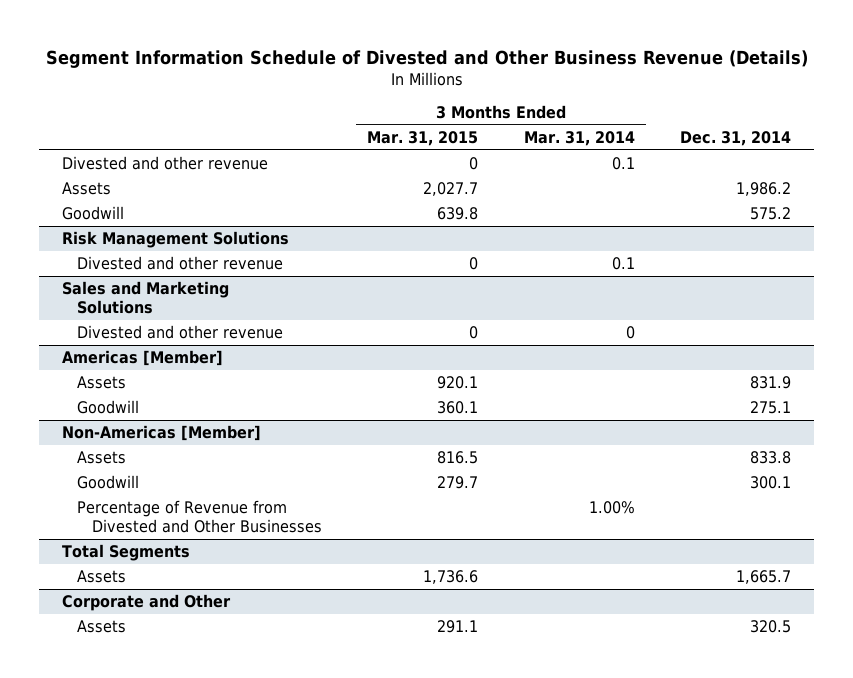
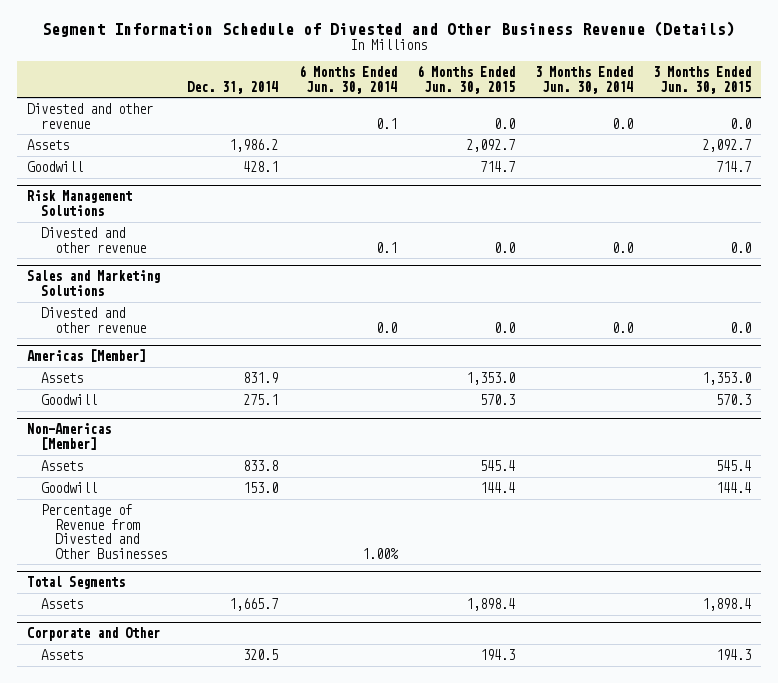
- | 3 Months Ended Mar. 31, 2015 | 3 Months Ended Mar. 31, 2014 | Dec. 31, 2014
+ | Dec. 31, 2014 | 6 Months Ended Jun. 30, 2014 | 6 Months Ended Jun. 30, 2015 | 3 Months Ended Jun. 30, 2014 | 3 Months Ended Jun. 30, 2015
- Goodwill | 639.8 | | 575.2
+ Goodwill | 428.1 | | 714.7 | | 714.7
@ Non-Americas [Member]
- Goodwill | 279.7 | | 300.1
+ Goodwill | 153.0 | | 144.4 | | 144.4

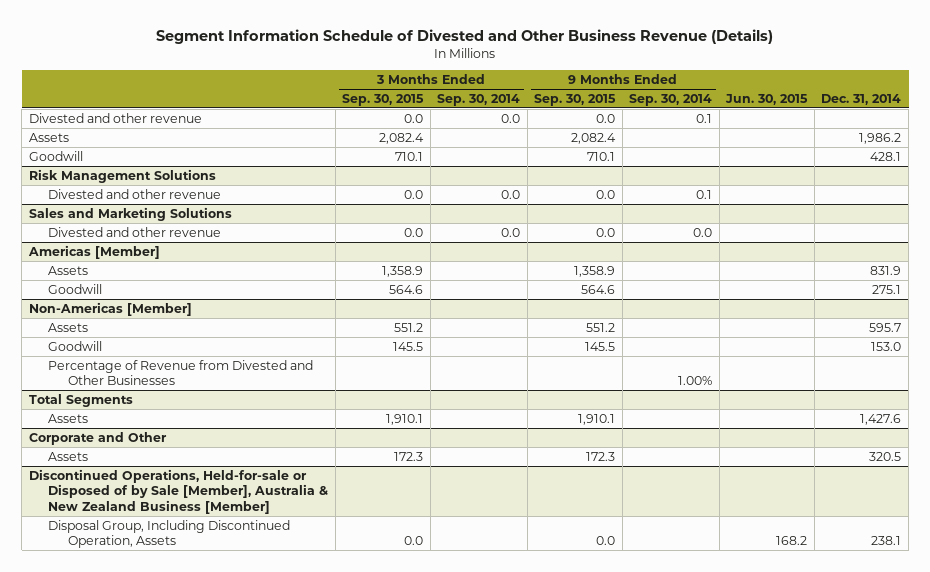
- | Dec. 31, 2014 | 6 Months Ended Jun. 30, 2014 | 6 Months Ended Jun. 30, 2015 | 3 Months Ended Jun. 30, 2014 | 3 Months Ended Jun. 30, 2015
+ | 3 Months Ended Sep. 30, 2015 | 3 Months Ended Sep. 30, 2014 | 9 Months Ended Sep. 30, 2015 | 9 Months Ended Sep. 30, 2014 | Jun. 30, 2015 | Dec. 31, 2014
@ Non-Americas [Member]
- Assets | 833.8 | | 545.4 | | 545.4
+ Assets | 551.2 | | 551.2 | | | 595.7
@ Total Segments
- Assets | 1,665.7 | | 1,898.4 | | 1,898.4
+ Assets | 1,910.1 | | 1,910.1 | | | 1,427.6
+ Discontinued Operations, Held-for-sale or Disposed of by Sale [Member], Australia & New Zealand Business [Member]
+ Disposal Group, Including Discontinued Operation, Assets | 0.0 | | 0.0 | | 168.2 | 238.1

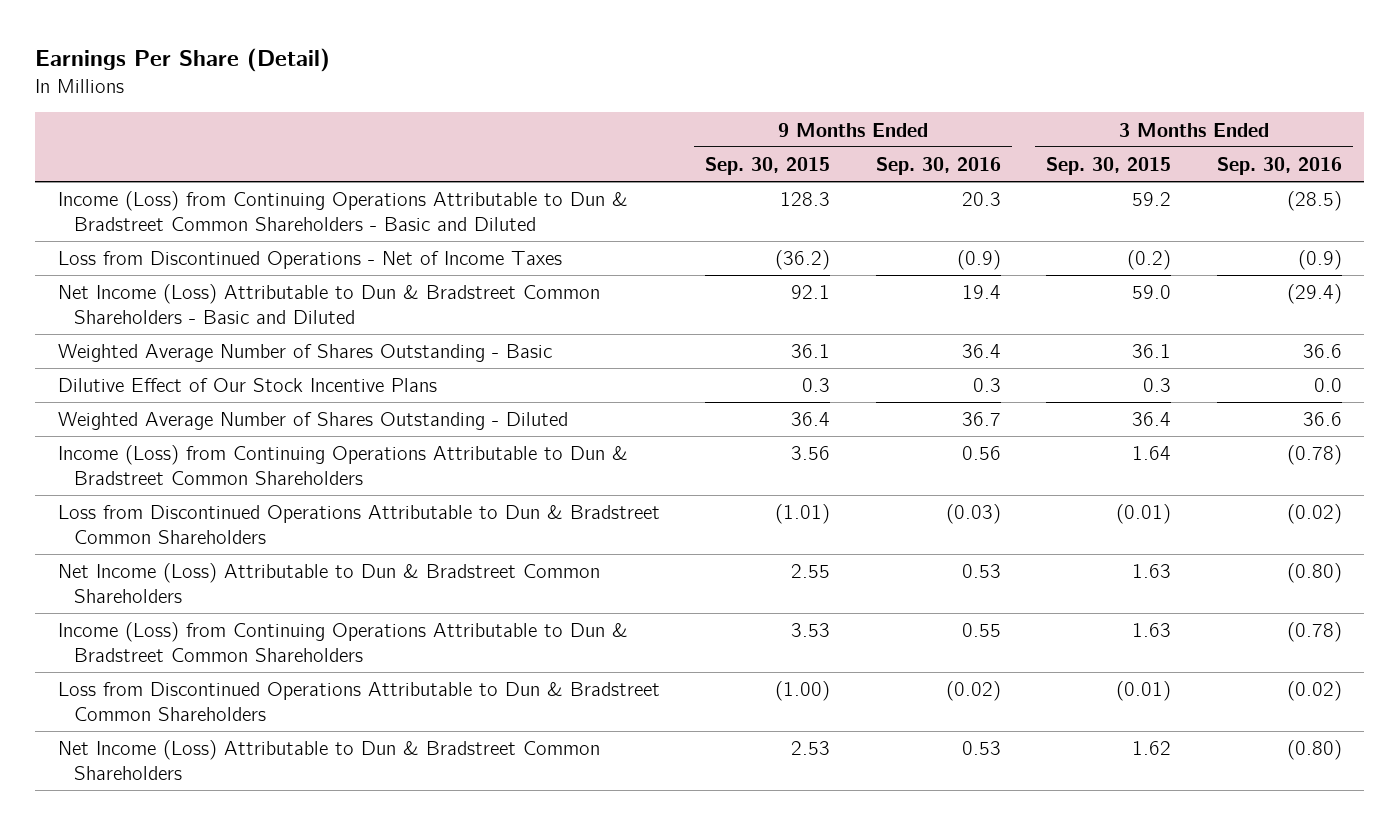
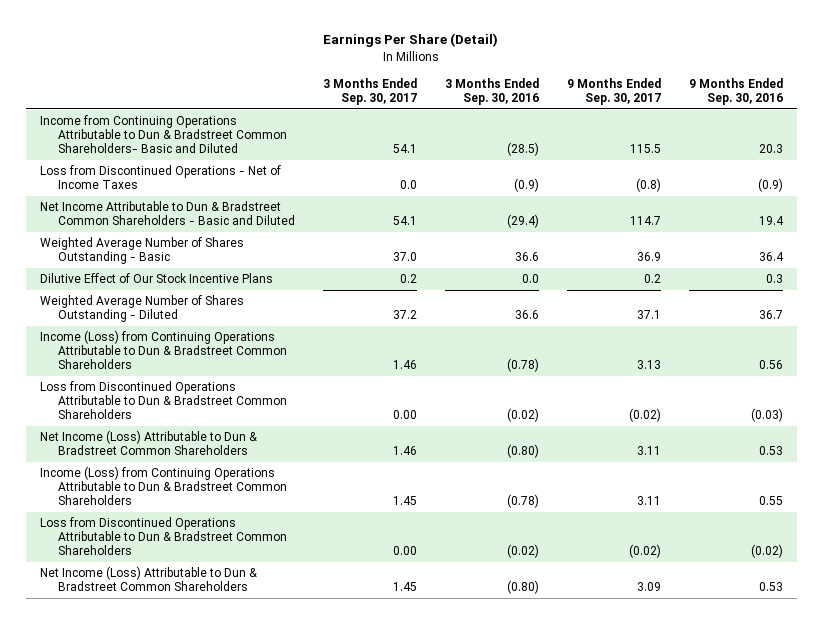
- | 9 Months Ended Sep. 30, 2015 | 9 Months Ended Sep. 30, 2016 | 3 Months Ended Sep. 30, 2015 | 3 Months Ended Sep. 30, 2016
+ | 3 Months Ended Sep. 30, 2017 | 3 Months Ended Sep. 30, 2016 | 9 Months Ended Sep. 30, 2017 | 9 Months Ended Sep. 30, 2016
- Income (Loss) from Continuing Operations Attributable to Dun & Bradstreet Common Shareholders - Basic and Diluted | 128.3 | 20.3 | 59.2 | (28.5)
+ Income from Continuing Operations Attributable to Dun & Bradstreet Common Shareholders- Basic and Diluted | 54.1 | (28.5) | 115.5 | 20.3
- Net Income (Loss) Attributable to Dun & Bradstreet Common Shareholders - Basic and Diluted | 92.1 | 19.4 | 59.0 | (29.4)
+ Net Income Attributable to Dun & Bradstreet Common Shareholders - Basic and Diluted | 54.1 | (29.4) | 114.7 | 19.4

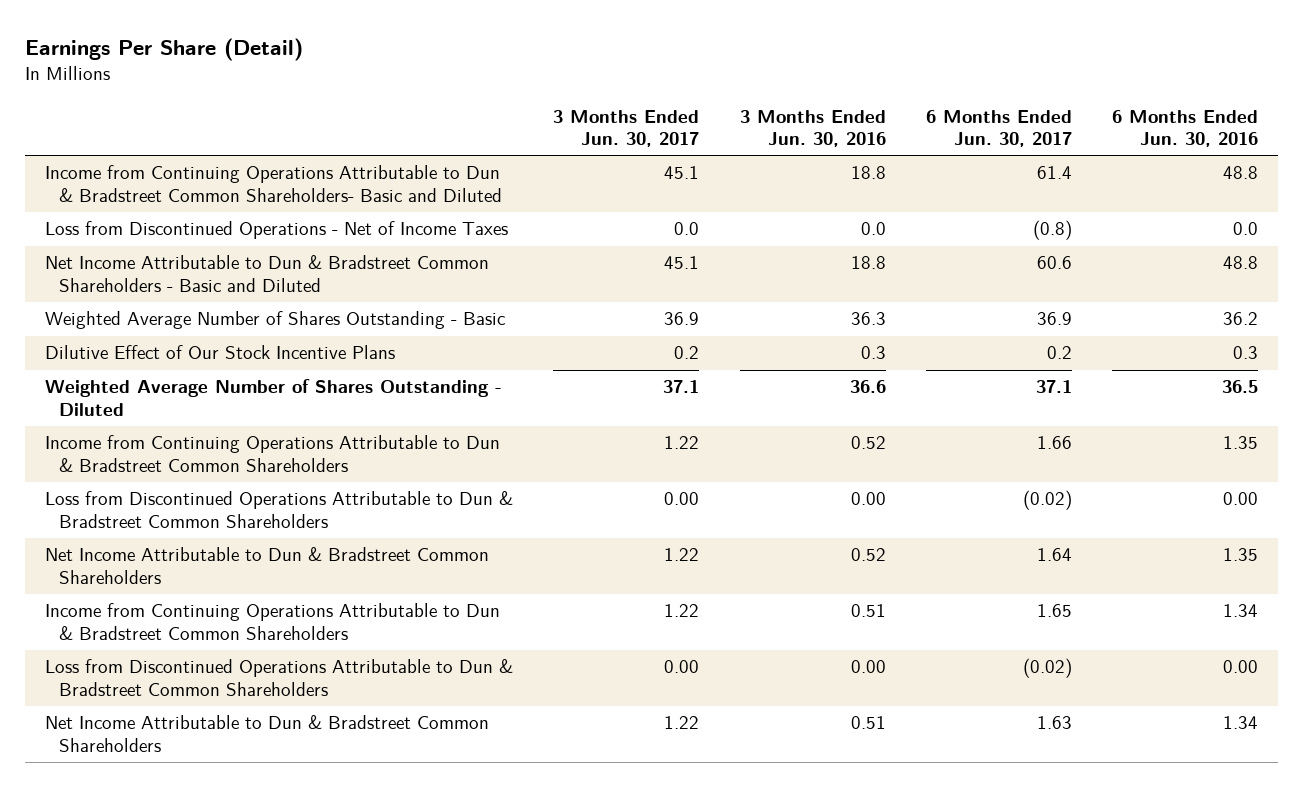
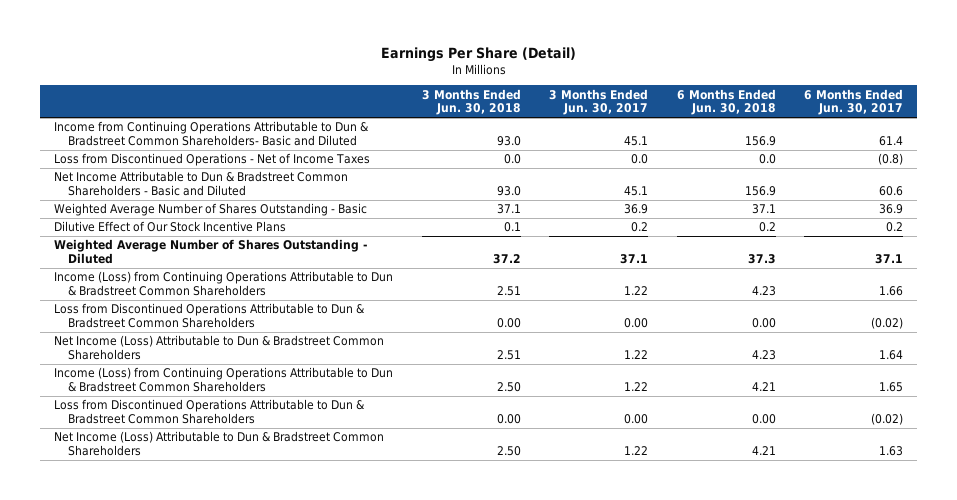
- | 3 Months Ended Jun. 30, 2017 | 3 Months Ended Jun. 30, 2016 | 6 Months Ended Jun. 30, 2017 | 6 Months Ended Jun. 30, 2016
+ | 3 Months Ended Jun. 30, 2018 | 3 Months Ended Jun. 30, 2017 | 6 Months Ended Jun. 30, 2018 | 6 Months Ended Jun. 30, 2017
- Income from Continuing Operations Attributable to Dun & Bradstreet Common Shareholders | 1.22 | 0.52 | 1.66 | 1.35
+ Income (Loss) from Continuing Operations Attributable to Dun & Bradstreet Common Shareholders | 2.51 | 1.22 | 4.23 | 1.66
- Net Income Attributable to Dun & Bradstreet Common Shareholders | 1.22 | 0.52 | 1.64 | 1.35
- Income from Continuing Operations Attributable to Dun & Bradstreet Common Shareholders | 1.22 | 0.51 | 1.65 | 1.34
+ Net Income (Loss) Attributable to Dun & Bradstreet Common Shareholders | 2.51 | 1.22 | 4.23 | 1.64
+ Income (Loss) from Continuing Operations Attributable to Dun & Bradstreet Common Shareholders | 2.50 | 1.22 | 4.21 | 1.65
- Net Income Attributable to Dun & Bradstreet Common Shareholders | 1.22 | 0.51 | 1.63 | 1.34
+ Net Income (Loss) Attributable to Dun & Bradstreet Common Shareholders | 2.50 | 1.22 | 4.21 | 1.63

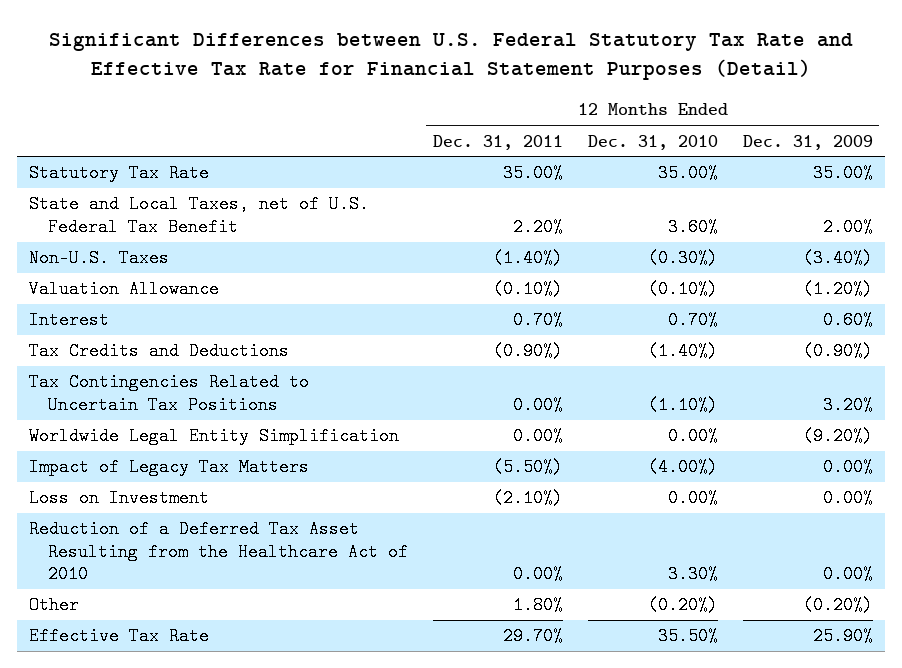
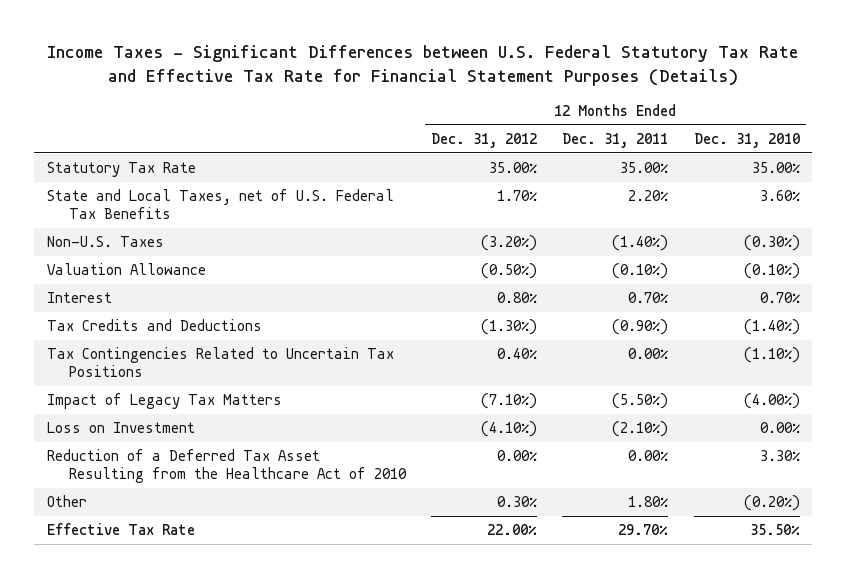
- Significant Differences between U.S. Federal Statutory Tax Rate and Effective Tax Rate for Financial Statement Purposes (Detail)
+ Income Taxes - Significant Differences between U.S. Federal Statutory Tax Rate and Effective Tax Rate for Financial Statement Purposes (Details)
- | 12 Months Ended Dec. 31, 2011 | 12 Months Ended Dec. 31, 2010 | 12 Months Ended Dec. 31, 2009
+ | 12 Months Ended Dec. 31, 2012 | 12 Months Ended Dec. 31, 2011 | 12 Months Ended Dec. 31, 2010
- State and Local Taxes, net of U.S. Federal Tax Benefit | 2.20% | 3.60% | 2.00%
+ State and Local Taxes, net of U.S. Federal Tax Benefits | 1.70% | 2.20% | 3.60%
- Worldwide Legal Entity Simplification | 0.00% | 0.00% | (9.20%)

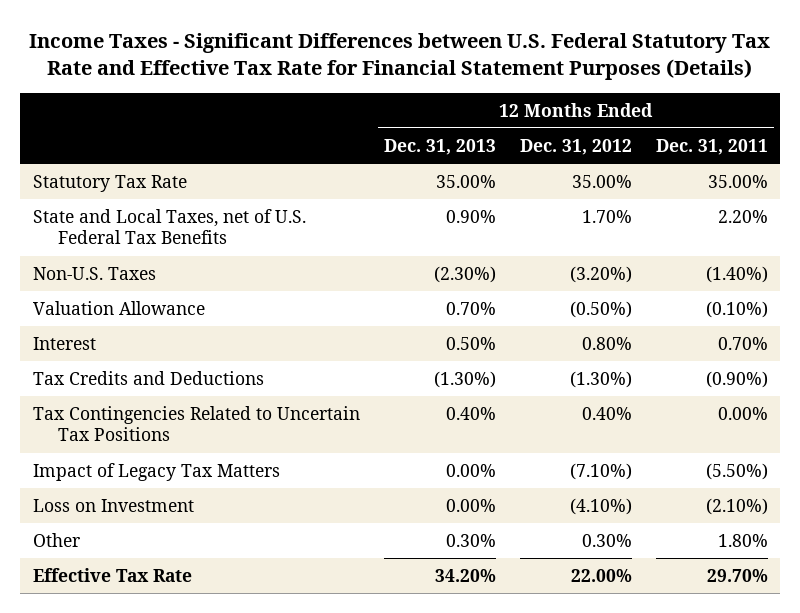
- | 12 Months Ended Dec. 31, 2012 | 12 Months Ended Dec. 31, 2011 | 12 Months Ended Dec. 31, 2010
+ | 12 Months Ended Dec. 31, 2013 | 12 Months Ended Dec. 31, 2012 | 12 Months Ended Dec. 31, 2011
- Reduction of a Deferred Tax Asset Resulting from the Healthcare Act of 2010 | 0.00% | 0.00% | 3.30%

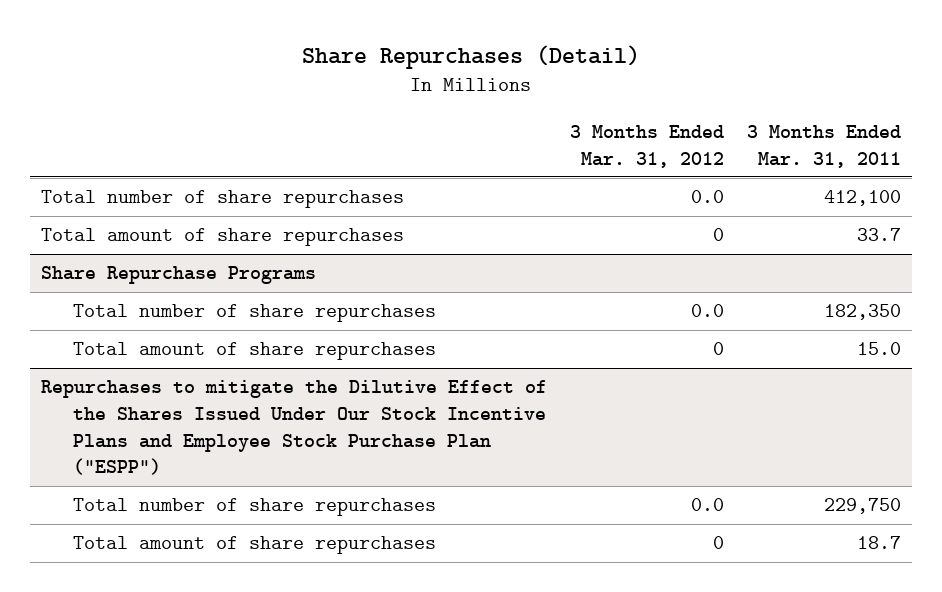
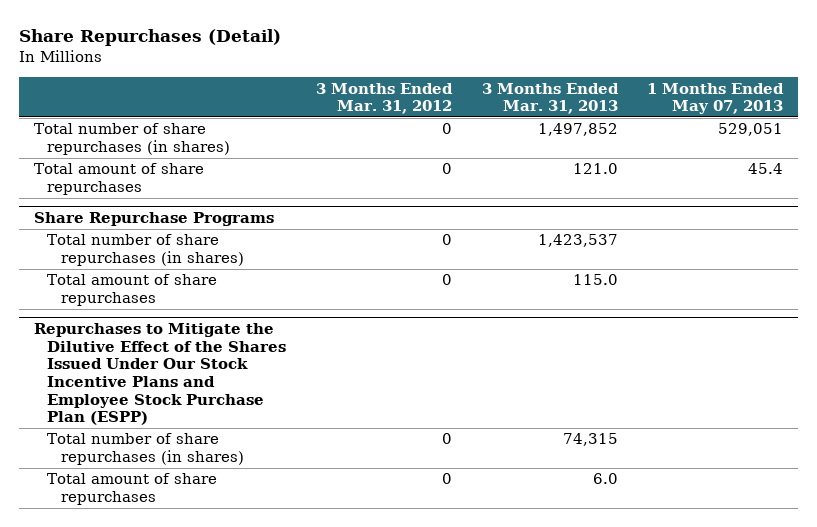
- | 3 Months Ended Mar. 31, 2012 | 3 Months Ended Mar. 31, 2011
+ | 3 Months Ended Mar. 31, 2012 | 3 Months Ended Mar. 31, 2013 | 1 Months Ended May 07, 2013
- Total number of share repurchases | 0.0 | 412,100
+ Total number of share repurchases (in shares) | 0 | 1,497,852 | 529,051
@ Share Repurchase Programs
- Total number of share repurchases | 0.0 | 182,350
+ Total number of share repurchases (in shares) | 0 | 1,423,537 |
- Repurchases to mitigate the Dilutive Effect of the Shares Issued Under Our Stock Incentive Plans and Employee Stock Purchase Plan ("ESPP")
- Total number of share repurchases | 0.0 | 229,750
+ Repurchases to Mitigate the Dilutive Effect of the Shares Issued Under Our Stock Incentive Plans and Employee Stock Purchase Plan (ESPP)
+ Total number of share repurchases (in shares) | 0 | 74,315 |

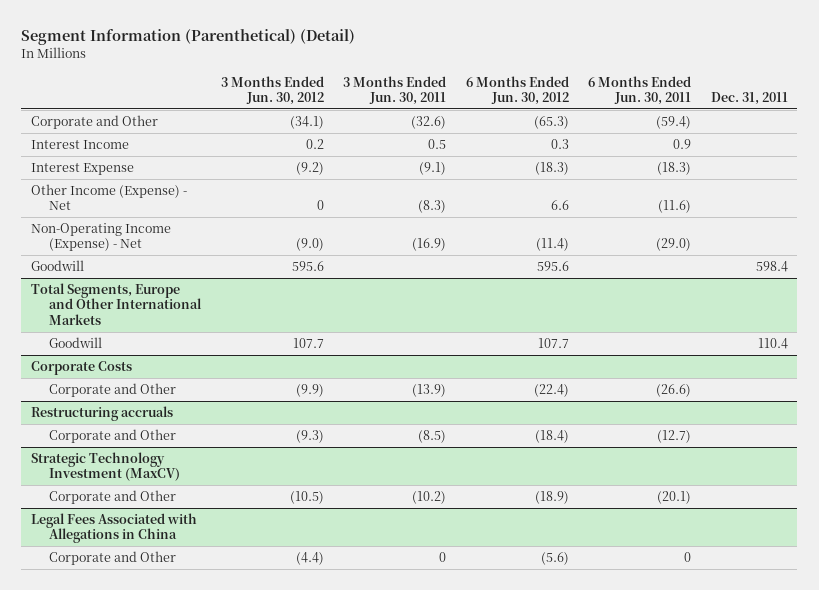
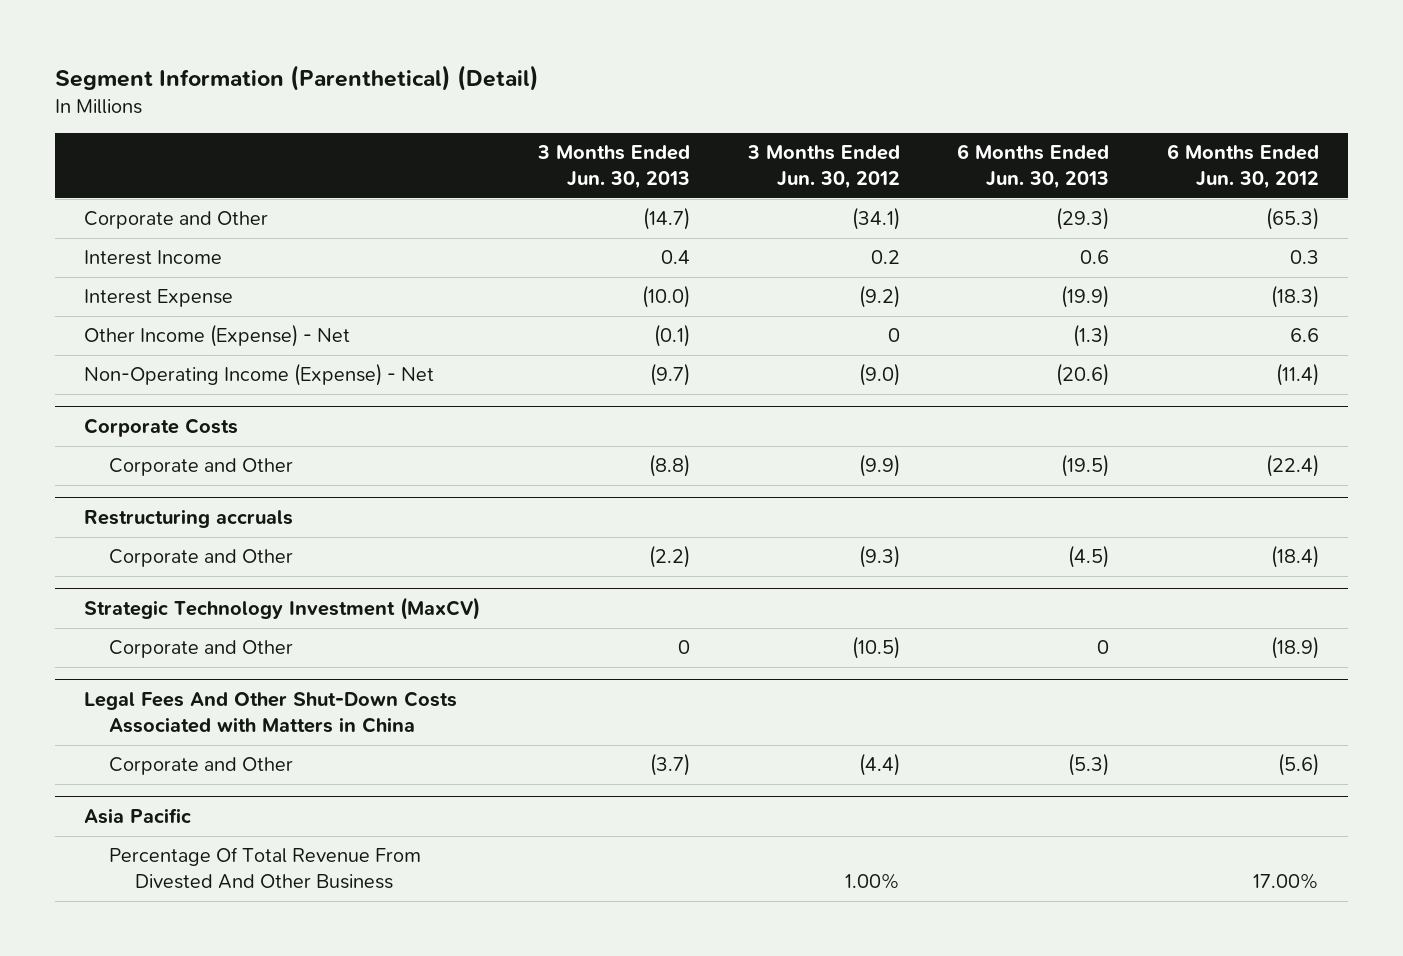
- | 3 Months Ended Jun. 30, 2012 | 3 Months Ended Jun. 30, 2011 | 6 Months Ended Jun. 30, 2012 | 6 Months Ended Jun. 30, 2011 | Dec. 31, 2011
+ | 3 Months Ended Jun. 30, 2013 | 3 Months Ended Jun. 30, 2012 | 6 Months Ended Jun. 30, 2013 | 6 Months Ended Jun. 30, 2012
- Goodwill | 595.6 | | 595.6 | | 598.4
- Total Segments, Europe and Other International Markets
- Goodwill | 107.7 | | 107.7 | | 110.4
- Legal Fees Associated with Allegations in China
+ Legal Fees And Other Shut-Down Costs Associated with Matters in China
+ Asia Pacific
+ Percentage Of Total Revenue From Divested And Other Business | | 1.00% | | 17.00%

